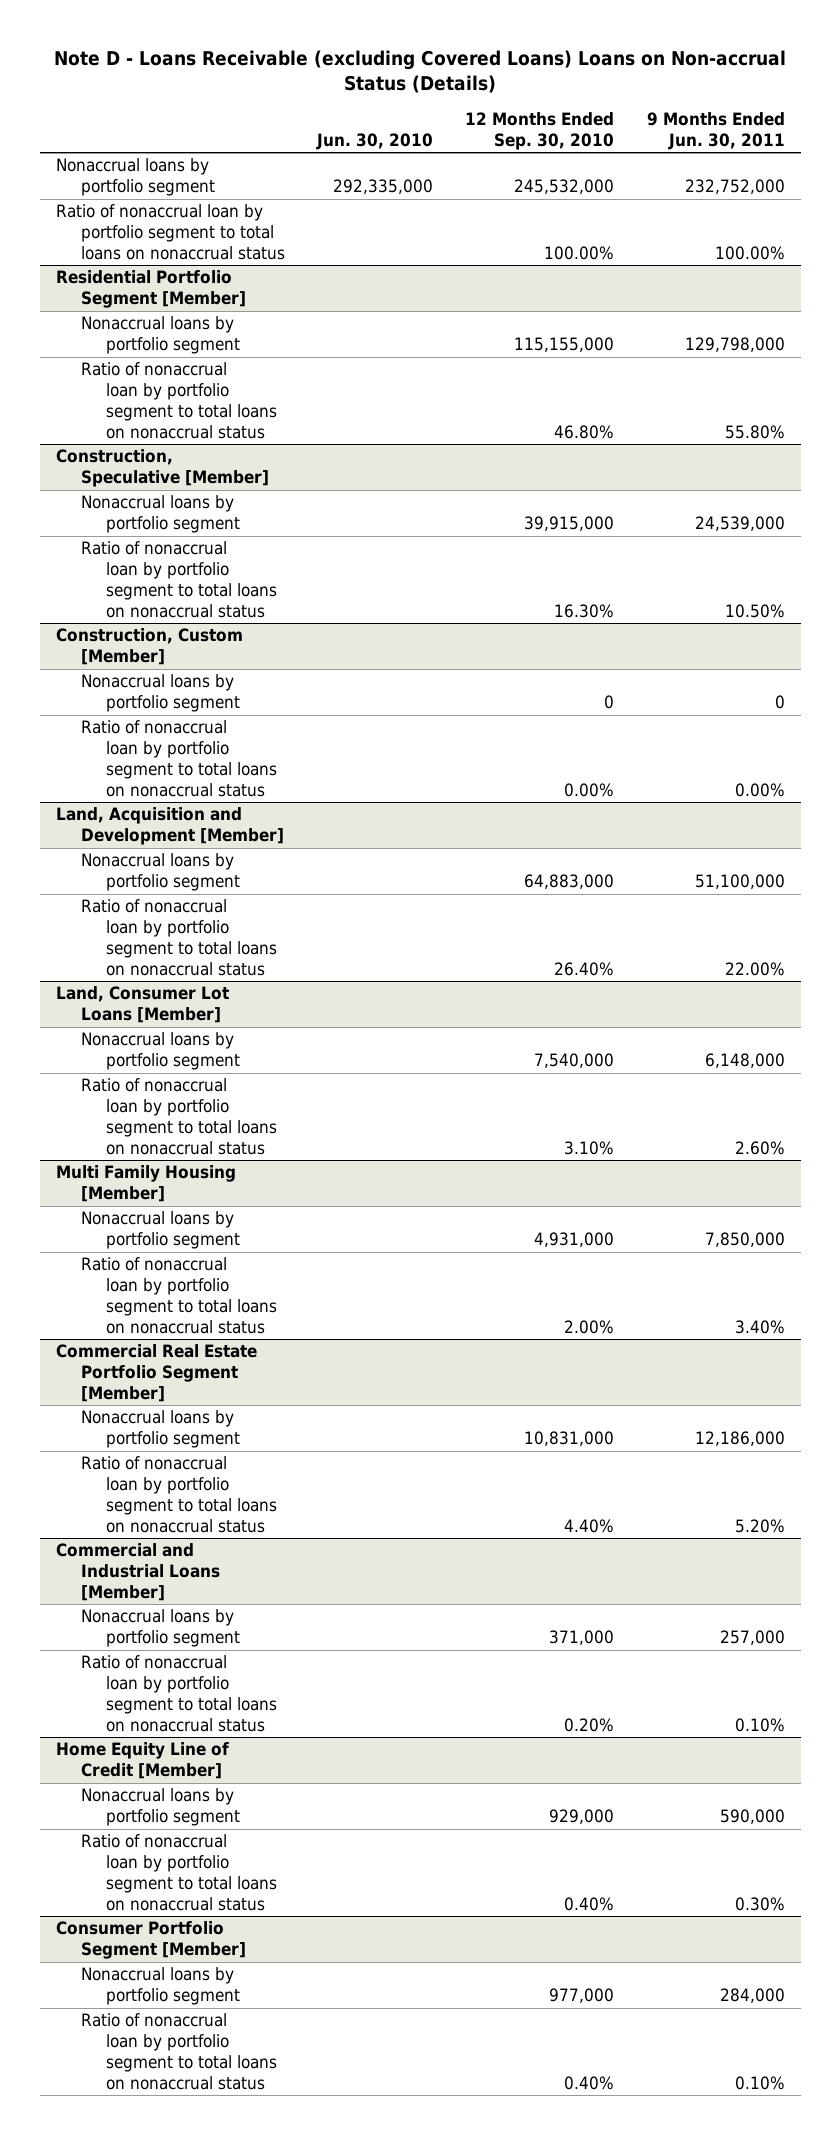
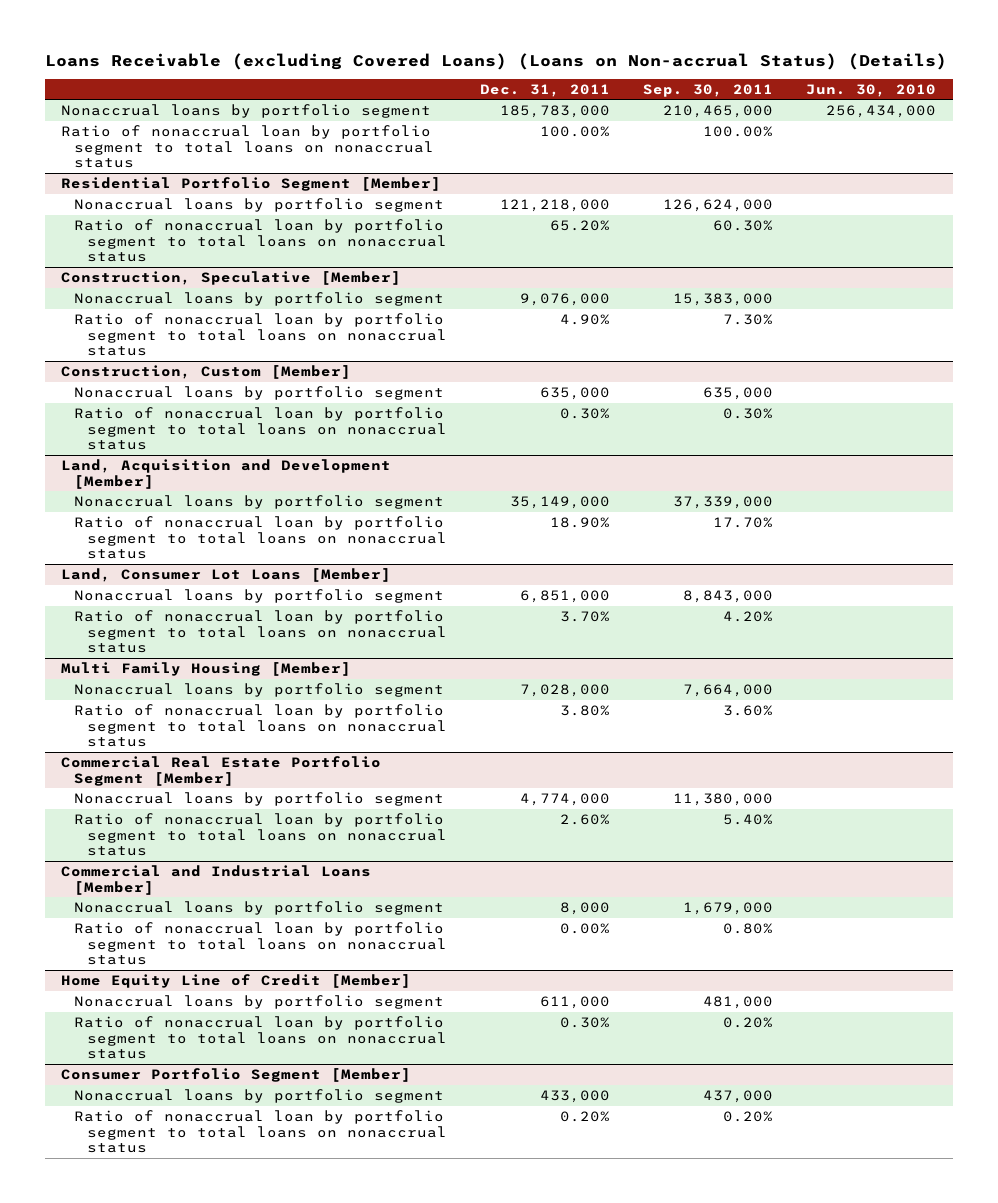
- Note D - Loans Receivable (excluding Covered Loans) Loans on Non-accrual Status (Details)
+ Loans Receivable (excluding Covered Loans) (Loans on Non-accrual Status) (Details)
- | Jun. 30, 2010 | 12 Months Ended Sep. 30, 2010 | 9 Months Ended Jun. 30, 2011
+ | Dec. 31, 2011 | Sep. 30, 2011 | Jun. 30, 2010
- Nonaccrual loans by portfolio segment | 292,335,000 | 245,532,000 | 232,752,000
+ Nonaccrual loans by portfolio segment | 185,783,000 | 210,465,000 | 256,434,000

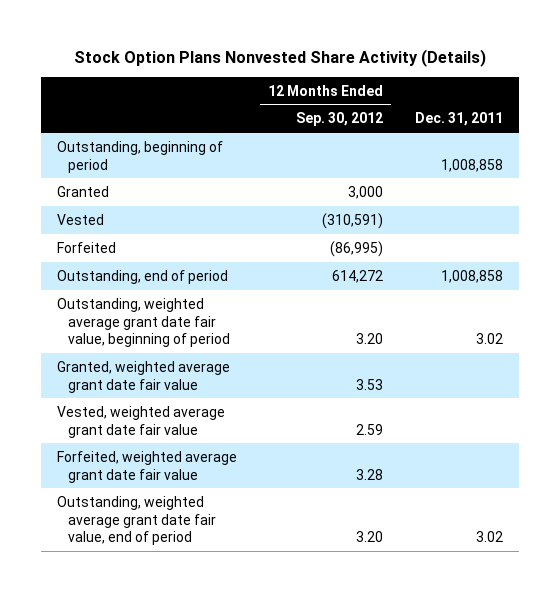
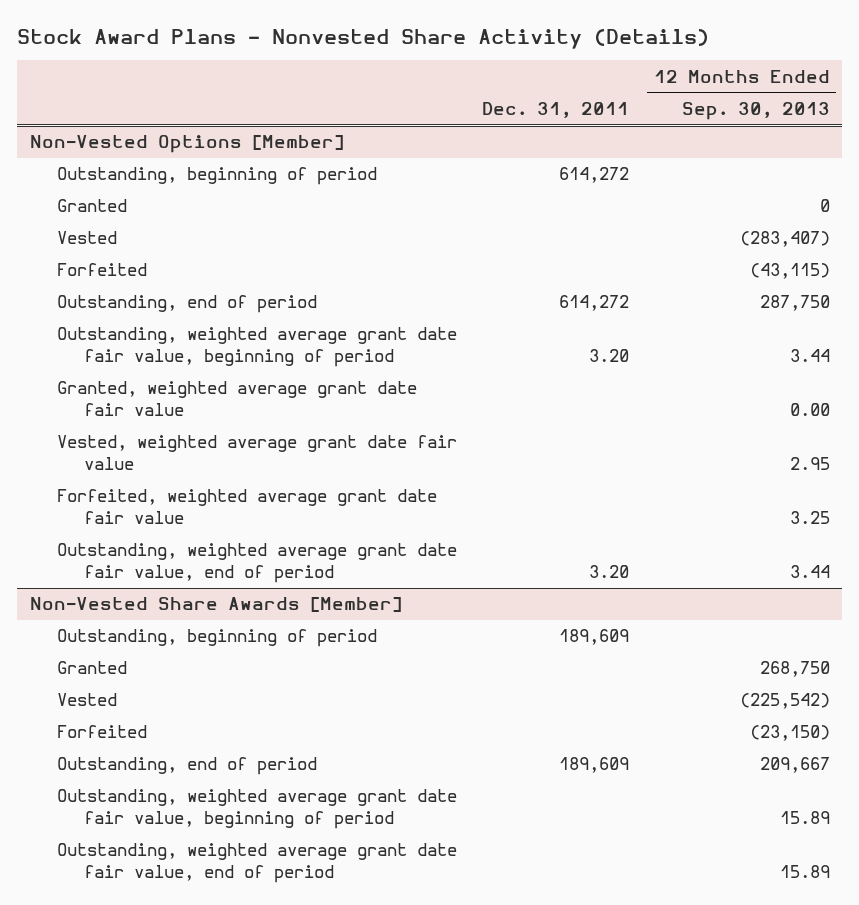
- Stock Option Plans Nonvested Share Activity (Details)
+ Stock Award Plans - Nonvested Share Activity (Details)
- | 12 Months Ended Sep. 30, 2012 | Dec. 31, 2011
+ | Dec. 31, 2011 | 12 Months Ended Sep. 30, 2013
- Outstanding, beginning of period | | 1,008,858
- Granted | 3,000 |
- Vested | (310,591) |
- Forfeited | (86,995) |
- Outstanding, end of period | 614,272 | 1,008,858
- Outstanding, weighted average grant date fair value, beginning of period | 3.20 | 3.02
- Granted, weighted average grant date fair value | 3.53 |
- Vested, weighted average grant date fair value | 2.59 |
- Forfeited, weighted average grant date fair value | 3.28 |
- Outstanding, weighted average grant date fair value, end of period | 3.20 | 3.02
+ Non-Vested Options [Member]
+ Outstanding, beginning of period | 614,272 |
+ Granted | | 0
+ Vested | | (283,407)
+ Forfeited | | (43,115)
+ Outstanding, end of period | 614,272 | 287,750
+ Outstanding, weighted average grant date fair value, beginning of period | 3.20 | 3.44
+ Granted, weighted average grant date fair value | | 0.00
+ Vested, weighted average grant date fair value | | 2.95
+ Forfeited, weighted average grant date fair value | | 3.25
+ Outstanding, weighted average grant date fair value, end of period | 3.20 | 3.44
+ Non-Vested Share Awards [Member]
+ Outstanding, beginning of period | 189,609 |
+ Granted | | 268,750
+ Vested | | (225,542)
+ Forfeited | | (23,150)
+ Outstanding, end of period | 189,609 | 209,667
+ Outstanding, weighted average grant date fair value, beginning of period | | 15.89
+ Outstanding, weighted average grant date fair value, end of period | | 15.89

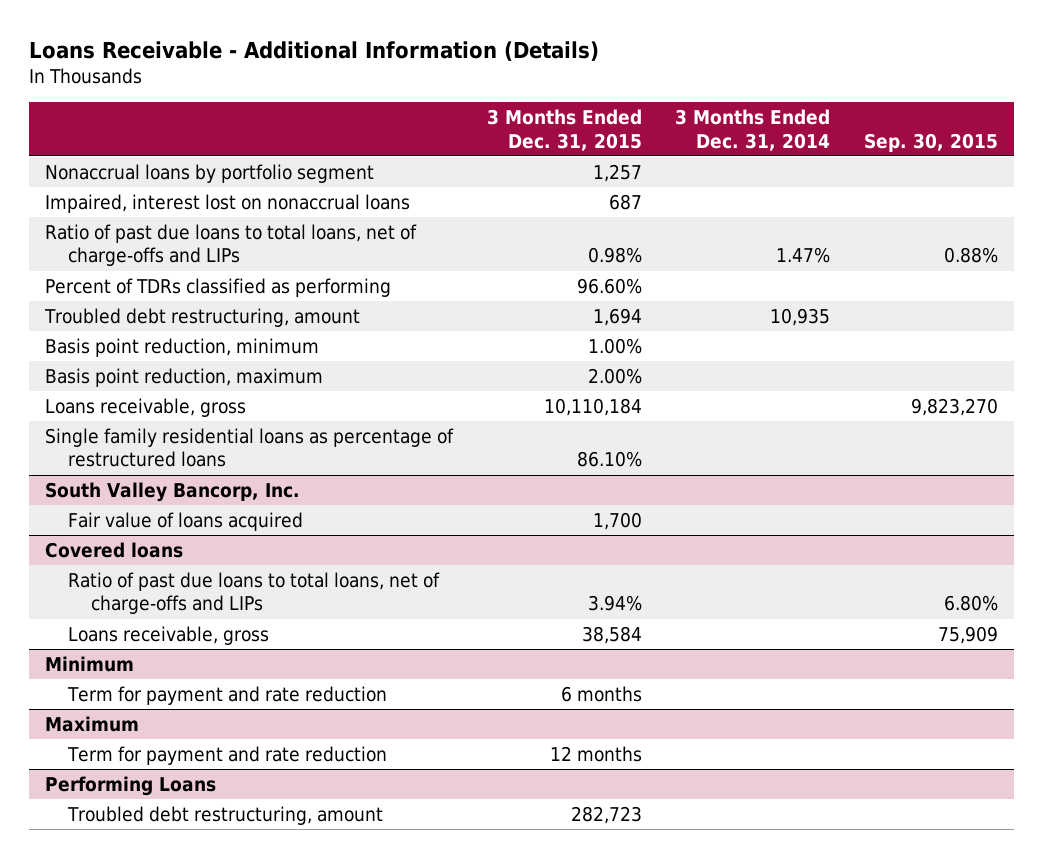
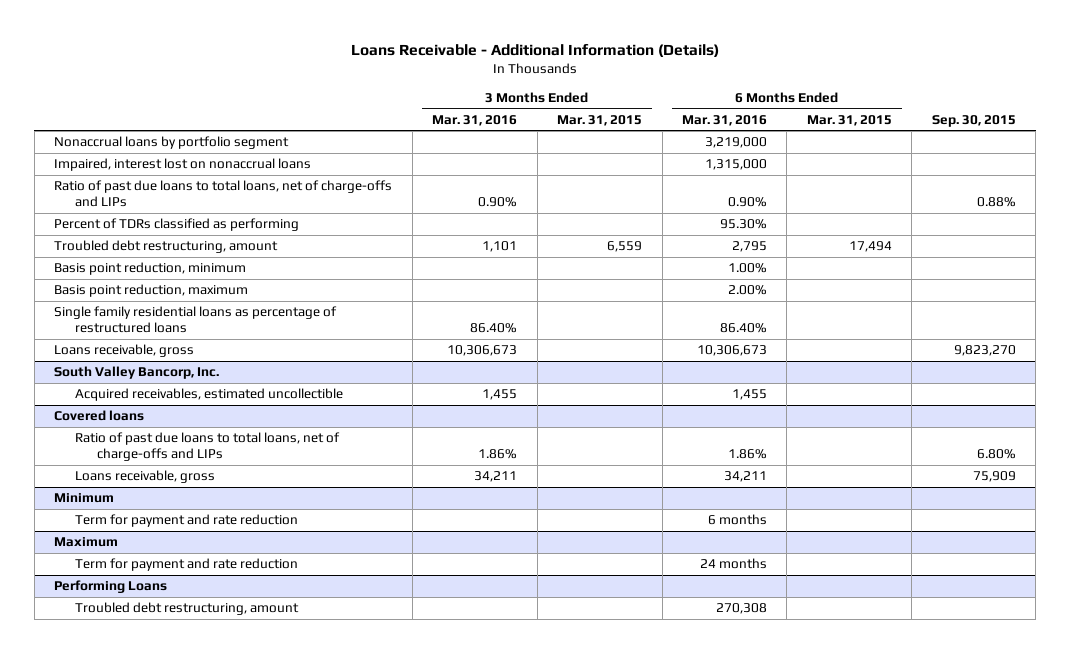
- | 3 Months Ended Dec. 31, 2015 | 3 Months Ended Dec. 31, 2014 | Sep. 30, 2015
+ | 3 Months Ended Mar. 31, 2016 | 3 Months Ended Mar. 31, 2015 | 6 Months Ended Mar. 31, 2016 | 6 Months Ended Mar. 31, 2015 | Sep. 30, 2015
moved down: Loans receivable, gross | 10,306,673 | | 10,306,673 | | 9,823,270
@ South Valley Bancorp, Inc.
- Fair value of loans acquired | 1,700 | |
+ Acquired receivables, estimated uncollectible | 1,455 | | 1,455 | |

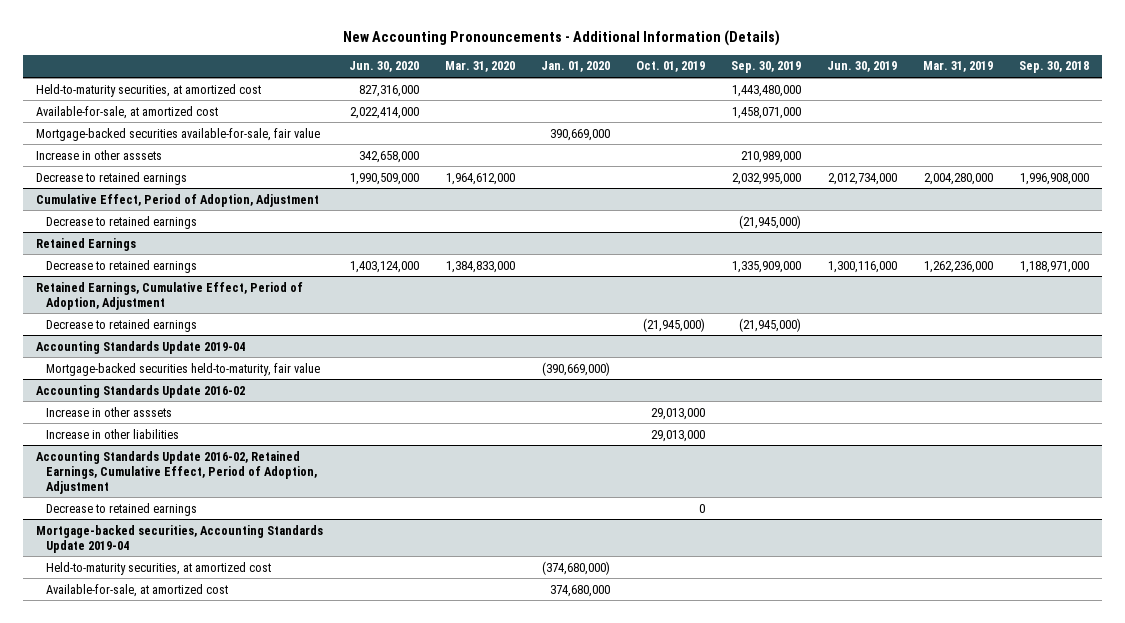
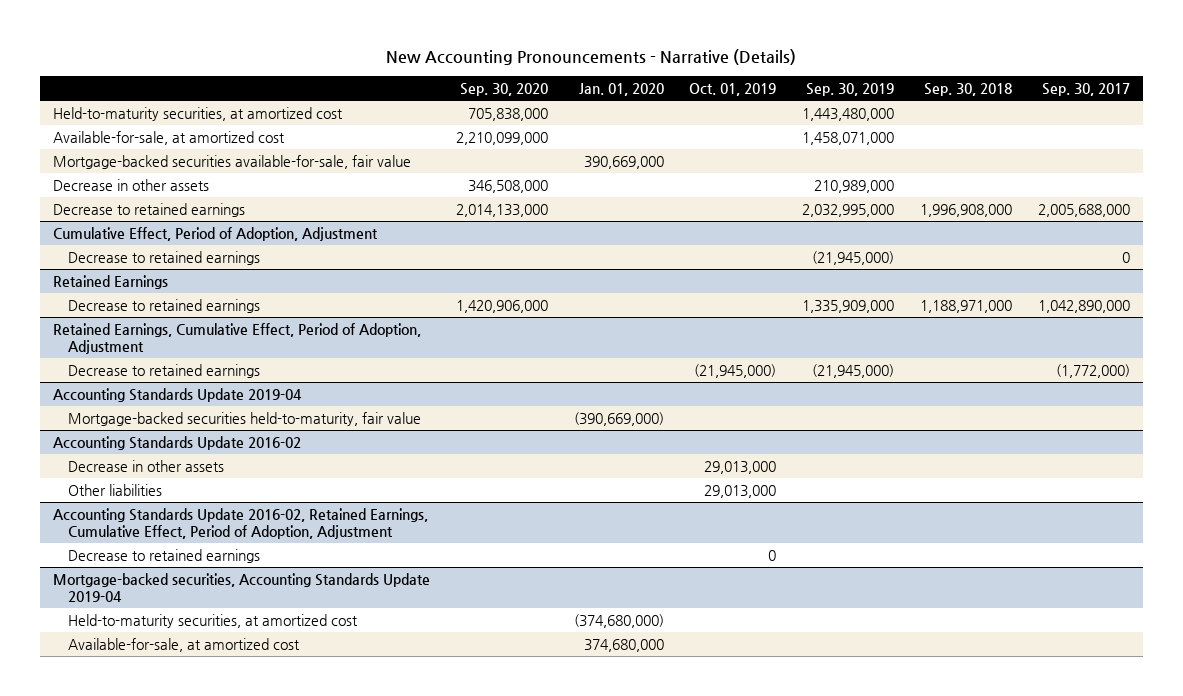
- New Accounting Pronouncements - Additional Information (Details)
+ New Accounting Pronouncements - Narrative (Details)
- | Jun. 30, 2020 | Mar. 31, 2020 | Jan. 01, 2020 | Oct. 01, 2019 | Sep. 30, 2019 | Jun. 30, 2019 | Mar. 31, 2019 | Sep. 30, 2018
+ | Sep. 30, 2020 | Jan. 01, 2020 | Oct. 01, 2019 | Sep. 30, 2019 | Sep. 30, 2018 | Sep. 30, 2017
- Increase in other asssets | 342,658,000 | | | | 210,989,000 | | |
+ Decrease in other assets | 346,508,000 | | | 210,989,000 | |
@ Accounting Standards Update 2016-02
- Increase in other asssets | | | | 29,013,000 | | | |
- Increase in other liabilities | | | | 29,013,000 | | | |
+ Decrease in other assets | | | 29,013,000 | | |
+ Other liabilities | | | 29,013,000 | | |

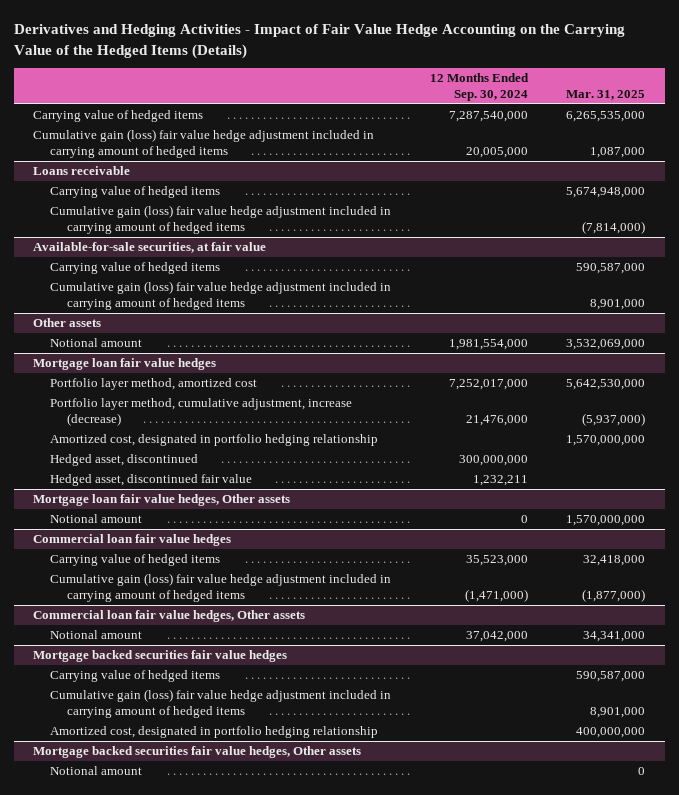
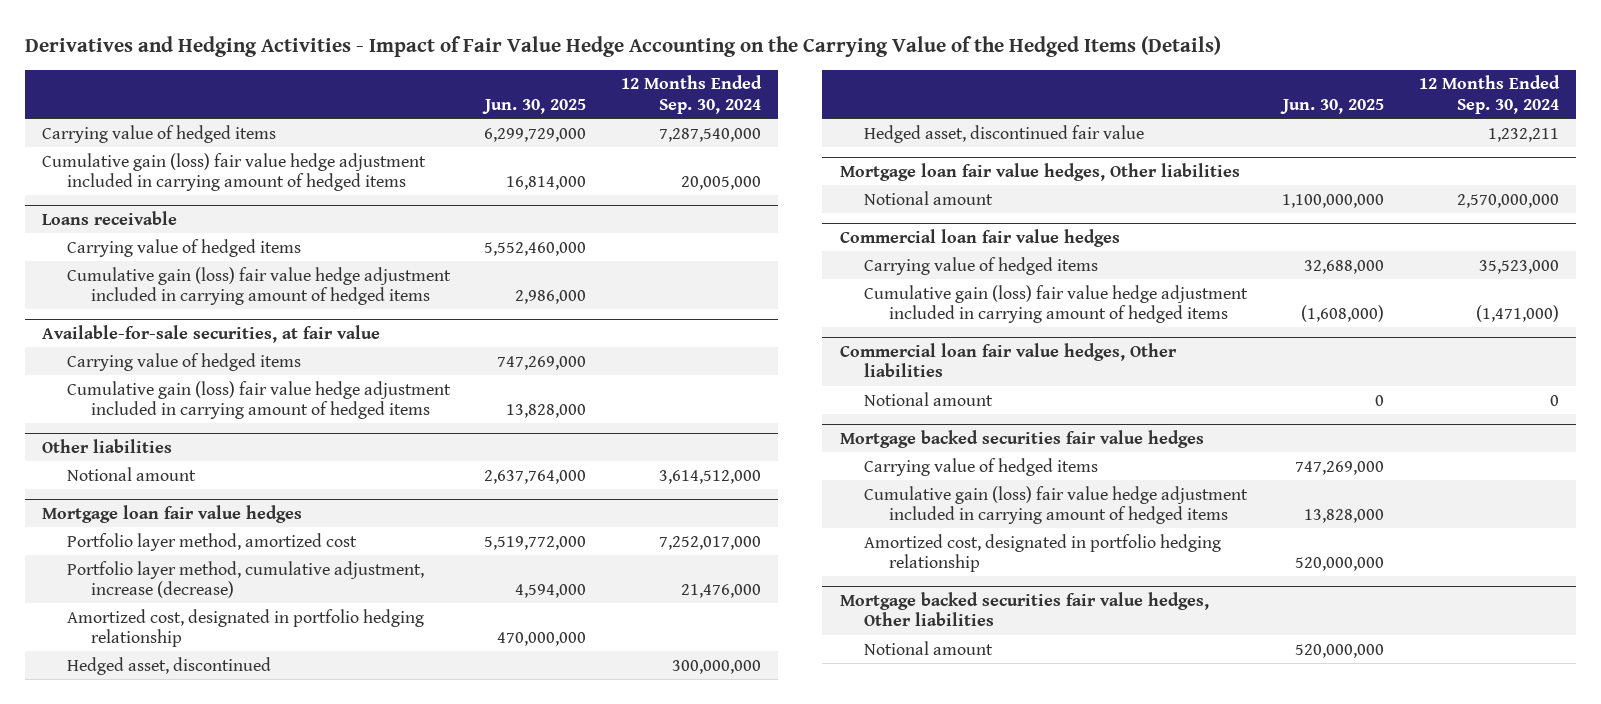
- | 12 Months Ended Sep. 30, 2024 | Mar. 31, 2025
+ | Jun. 30, 2025 | 12 Months Ended Sep. 30, 2024
- Other assets
- Notional amount | 1,981,554,000 | 3,532,069,000
+ Other liabilities
+ Notional amount | 2,637,764,000 | 3,614,512,000
- Mortgage loan fair value hedges, Other assets
- Notional amount | 0 | 1,570,000,000
+ Mortgage loan fair value hedges, Other liabilities
+ Notional amount | 1,100,000,000 | 2,570,000,000
- Commercial loan fair value hedges, Other assets
- Notional amount | 37,042,000 | 34,341,000
+ Commercial loan fair value hedges, Other liabilities
+ Notional amount | 0 | 0
- Mortgage backed securities fair value hedges, Other assets
+ Mortgage backed securities fair value hedges, Other liabilities

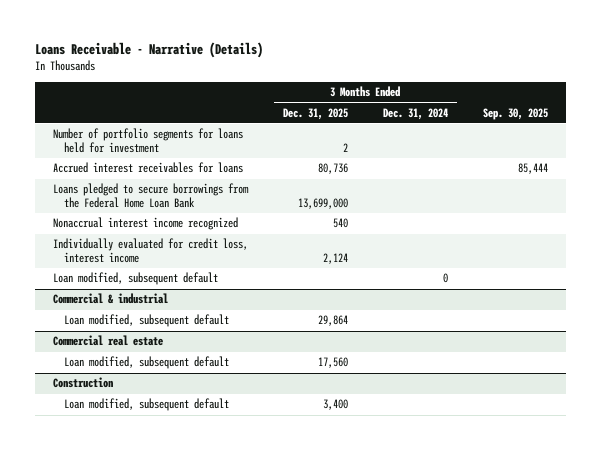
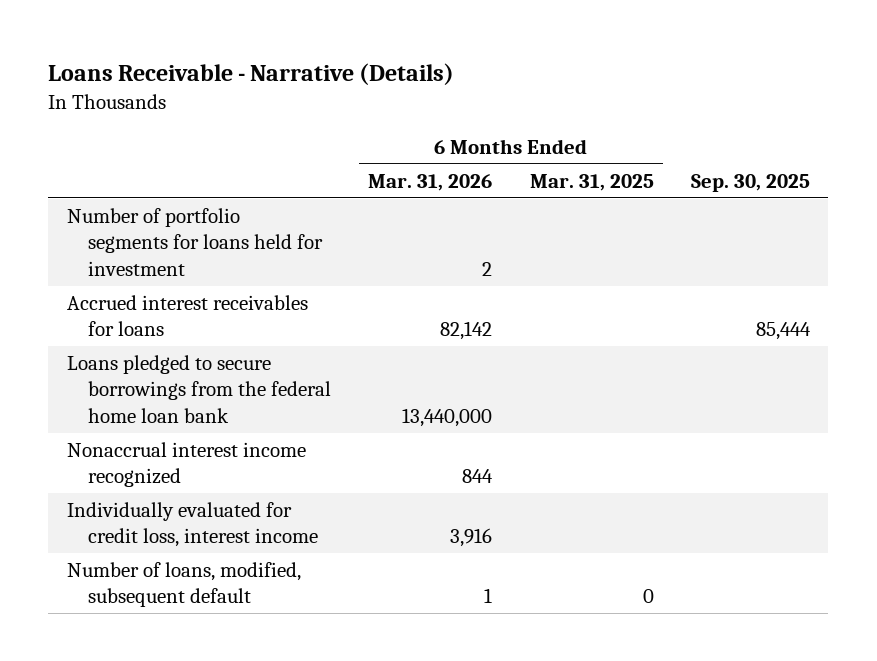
- | 3 Months Ended Dec. 31, 2025 | 3 Months Ended Dec. 31, 2024 | Sep. 30, 2025
+ | 6 Months Ended Mar. 31, 2026 | 6 Months Ended Mar. 31, 2025 | Sep. 30, 2025
- Loans pledged to secure borrowings from the Federal Home Loan Bank | 13,699,000 | |
+ Loans pledged to secure borrowings from the federal home loan bank | 13,440,000 | |
- Loan modified, subsequent default | | 0 |
- Commercial & industrial
- Loan modified, subsequent default | 29,864 | |
- Commercial real estate
- Loan modified, subsequent default | 17,560 | |
- Construction
- Loan modified, subsequent default | 3,400 | |
+ Number of loans, modified, subsequent default | 1 | 0 |

